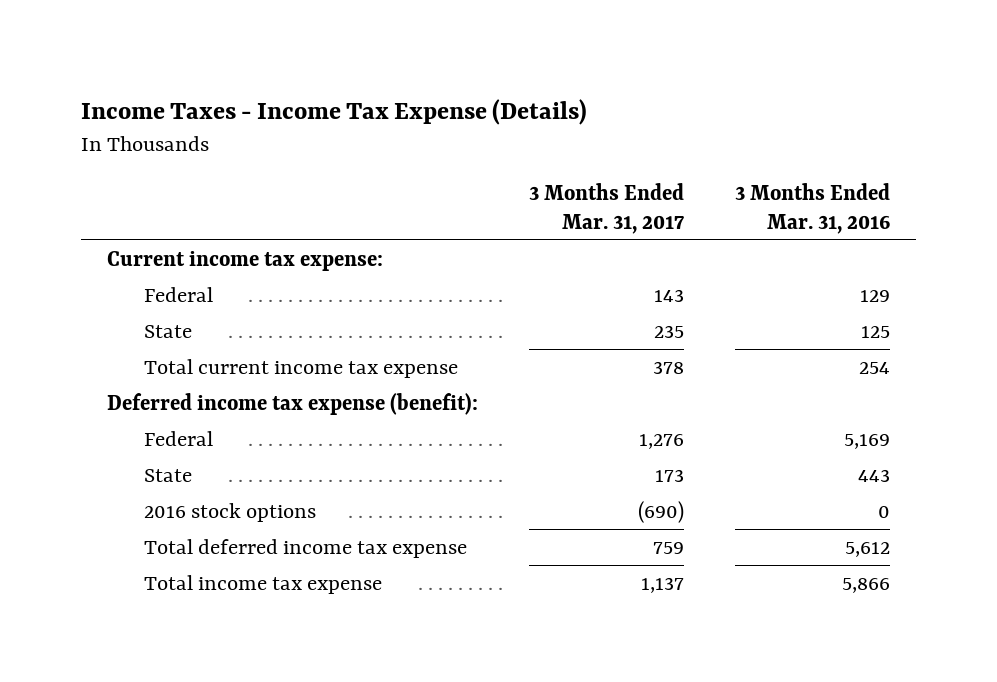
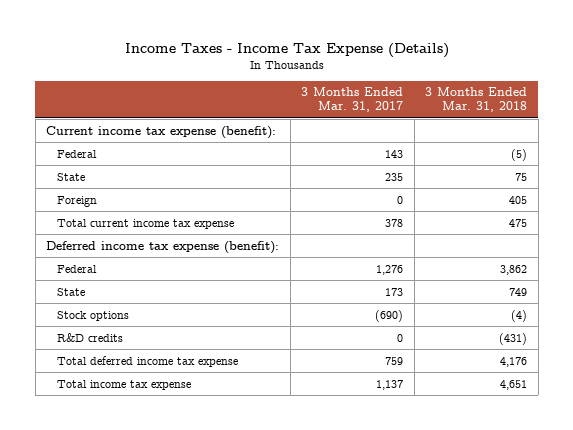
- | 3 Months Ended Mar. 31, 2017 | 3 Months Ended Mar. 31, 2016
+ | 3 Months Ended Mar. 31, 2017 | 3 Months Ended Mar. 31, 2018
- Current income tax expense:
+ Current income tax expense (benefit):
+ Foreign | 0 | 405
- 2016 stock options | (690) | 0
+ Stock options | (690) | (4)
+ R&D credits | 0 | (431)

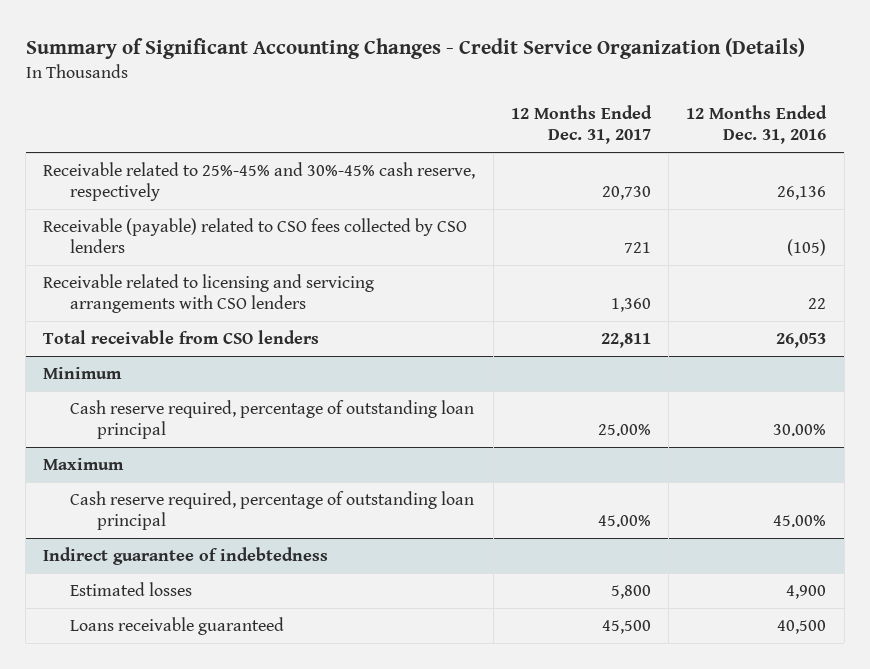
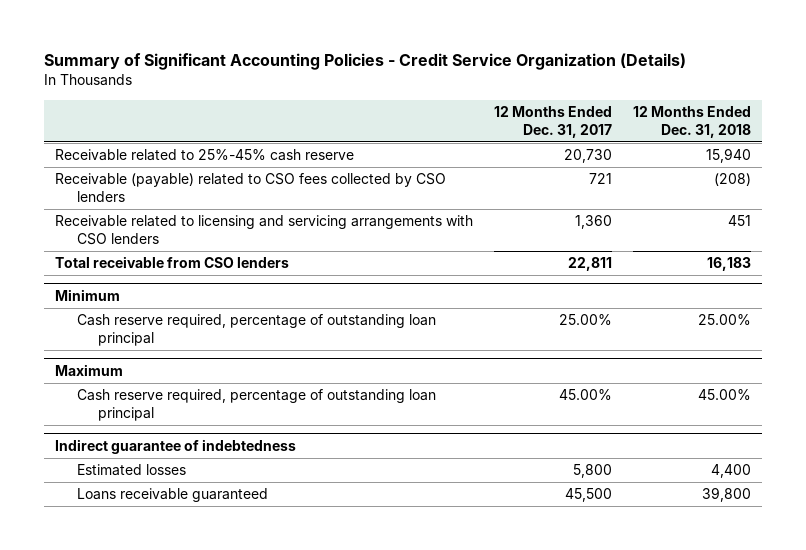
- Summary of Significant Accounting Changes - Credit Service Organization (Details)
+ Summary of Significant Accounting Policies - Credit Service Organization (Details)
- | 12 Months Ended Dec. 31, 2017 | 12 Months Ended Dec. 31, 2016
+ | 12 Months Ended Dec. 31, 2017 | 12 Months Ended Dec. 31, 2018
- Receivable related to 25%-45% and 30%-45% cash reserve, respectively | 20,730 | 26,136
+ Receivable related to 25%-45% cash reserve | 20,730 | 15,940

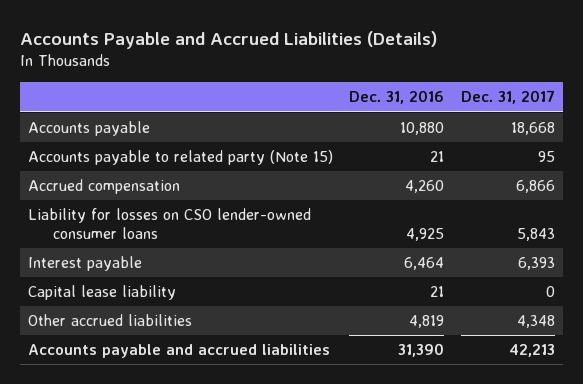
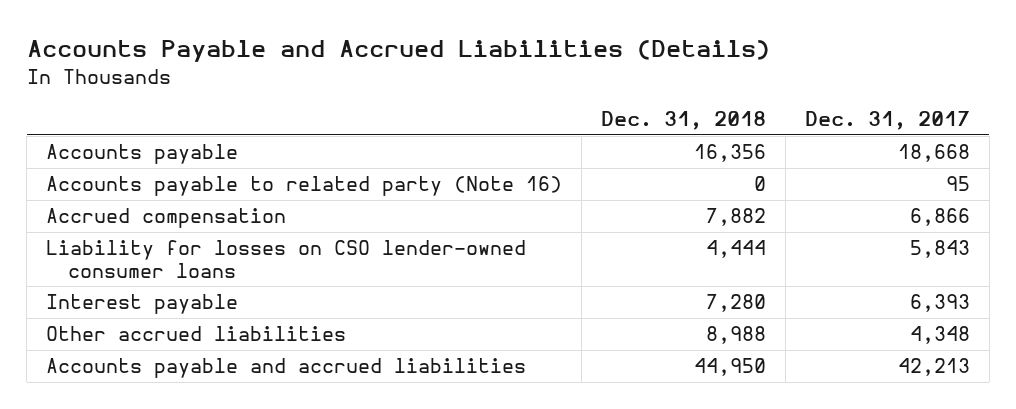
- | Dec. 31, 2016 | Dec. 31, 2017
+ | Dec. 31, 2018 | Dec. 31, 2017
- Accounts payable to related party (Note 15) | 21 | 95
+ Accounts payable to related party (Note 16) | 0 | 95
- Capital lease liability | 21 | 0

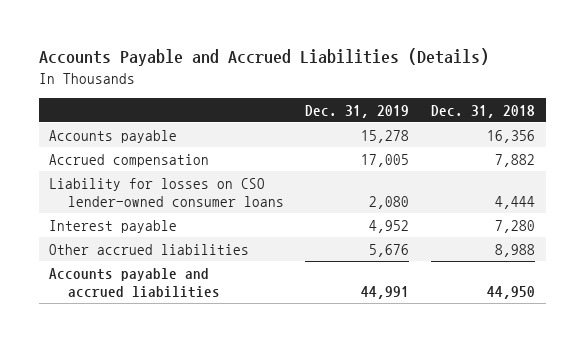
- | Dec. 31, 2018 | Dec. 31, 2017
+ | Dec. 31, 2019 | Dec. 31, 2018
- Accounts payable to related party (Note 16) | 0 | 95

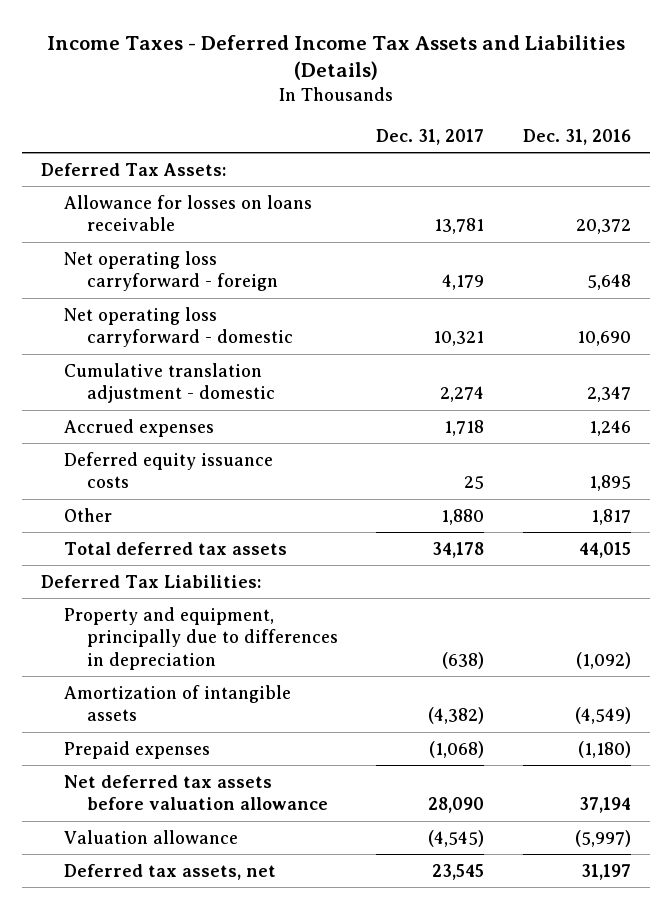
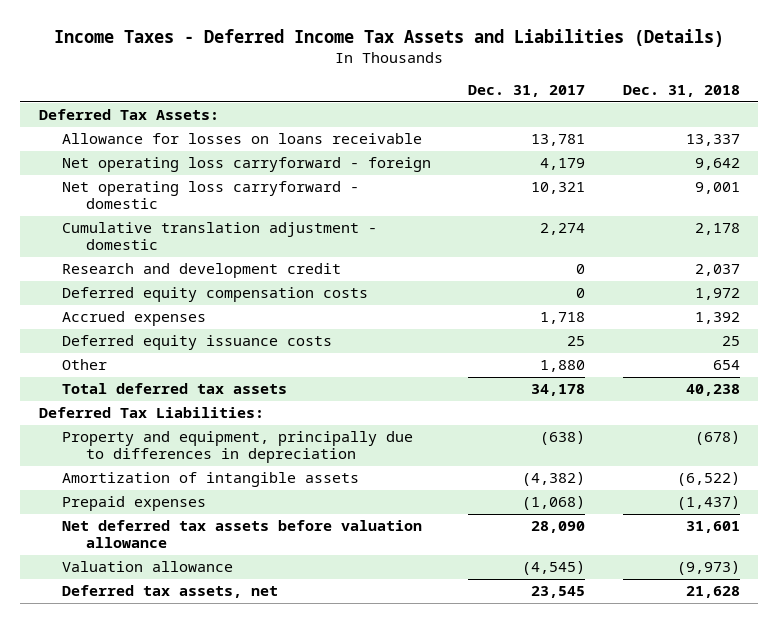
- | Dec. 31, 2017 | Dec. 31, 2016
+ | Dec. 31, 2017 | Dec. 31, 2018
+ Research and development credit | 0 | 2,037
+ Deferred equity compensation costs | 0 | 1,972

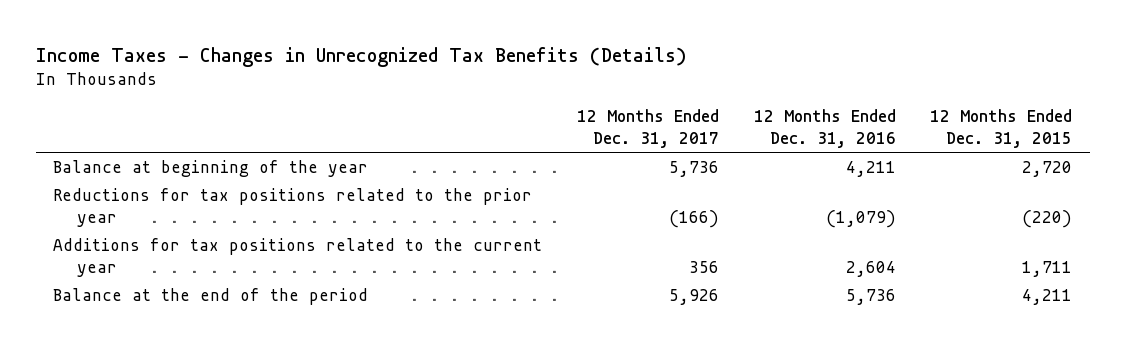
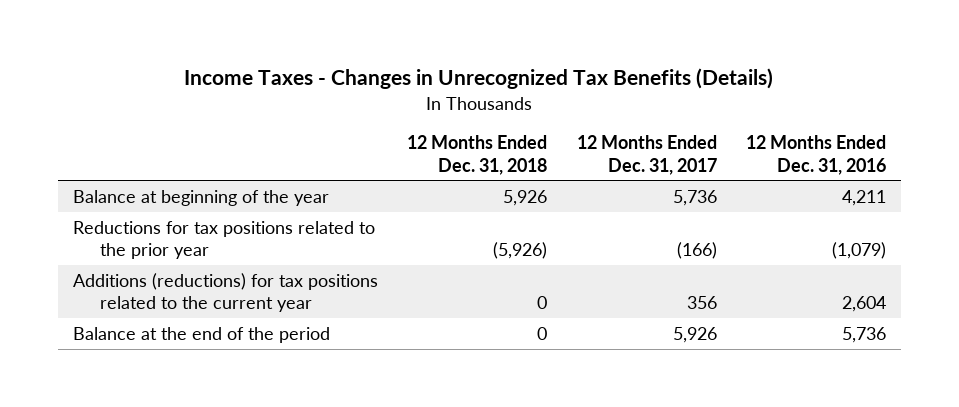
- | 12 Months Ended Dec. 31, 2017 | 12 Months Ended Dec. 31, 2016 | 12 Months Ended Dec. 31, 2015
+ | 12 Months Ended Dec. 31, 2018 | 12 Months Ended Dec. 31, 2017 | 12 Months Ended Dec. 31, 2016
- Additions for tax positions related to the current year | 356 | 2,604 | 1,711
+ Additions (reductions) for tax positions related to the current year | 0 | 356 | 2,604

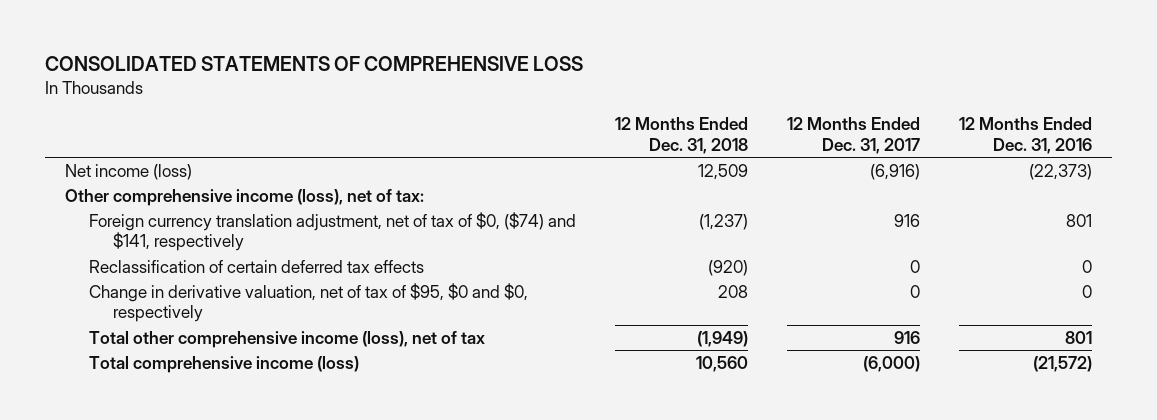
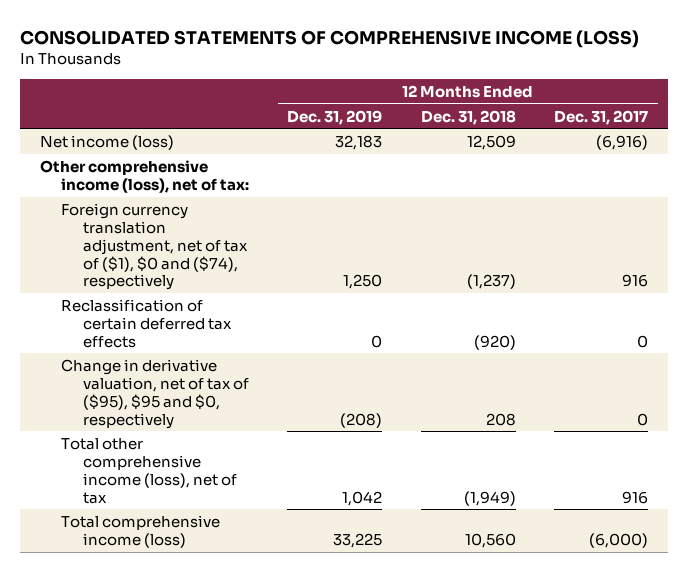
- CONSOLIDATED STATEMENTS OF COMPREHENSIVE LOSS
+ CONSOLIDATED STATEMENTS OF COMPREHENSIVE INCOME (LOSS)
- | 12 Months Ended Dec. 31, 2018 | 12 Months Ended Dec. 31, 2017 | 12 Months Ended Dec. 31, 2016
+ | 12 Months Ended Dec. 31, 2019 | 12 Months Ended Dec. 31, 2018 | 12 Months Ended Dec. 31, 2017
- Foreign currency translation adjustment, net of tax of $0, ($74) and $141, respectively | (1,237) | 916 | 801
+ Foreign currency translation adjustment, net of tax of ($1), $0 and ($74), respectively | 1,250 | (1,237) | 916
- Change in derivative valuation, net of tax of $95, $0 and $0, respectively | 208 | 0 | 0
+ Change in derivative valuation, net of tax of ($95), $95 and $0, respectively | (208) | 208 | 0

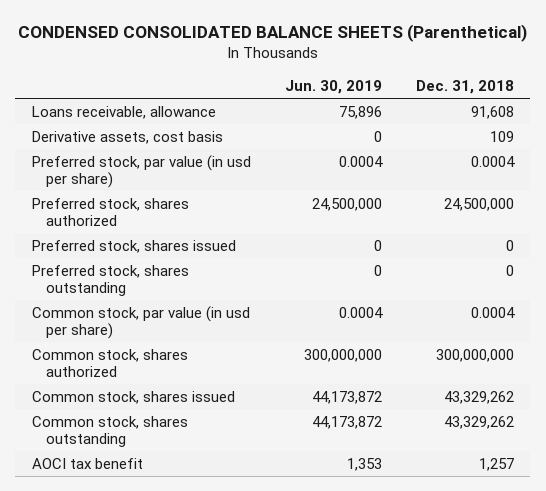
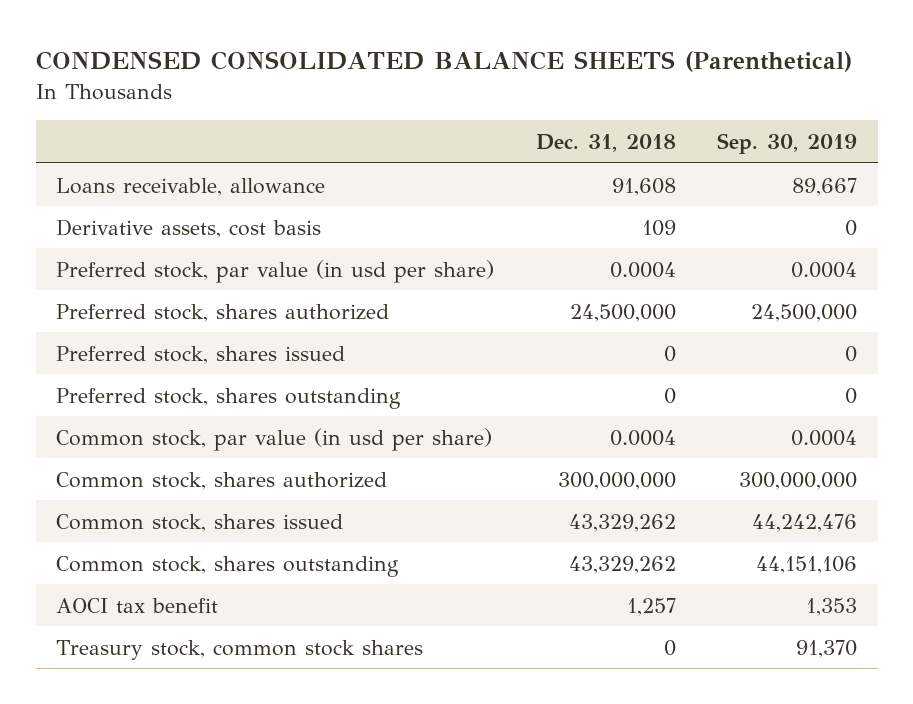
- | Jun. 30, 2019 | Dec. 31, 2018
+ | Dec. 31, 2018 | Sep. 30, 2019
+ Treasury stock, common stock shares | 0 | 91,370

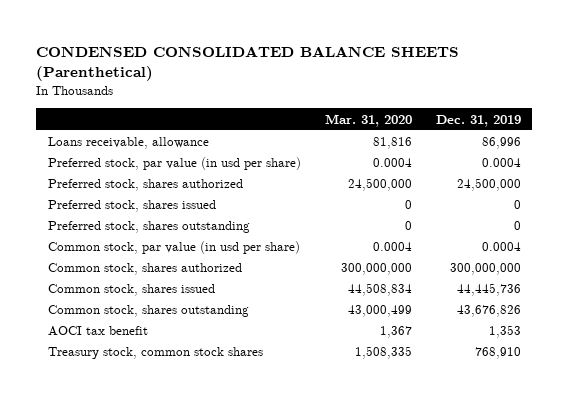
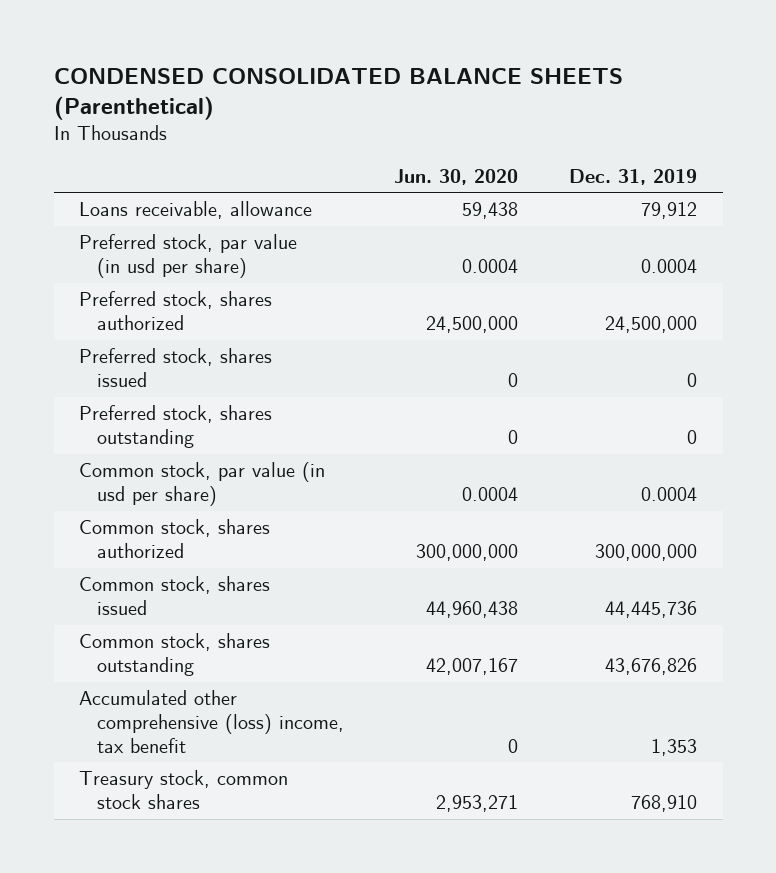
- | Mar. 31, 2020 | Dec. 31, 2019
+ | Jun. 30, 2020 | Dec. 31, 2019
- Loans receivable, allowance | 81,816 | 86,996
+ Loans receivable, allowance | 59,438 | 79,912
- AOCI tax benefit | 1,367 | 1,353
+ Accumulated other comprehensive (loss) income, tax benefit | 0 | 1,353

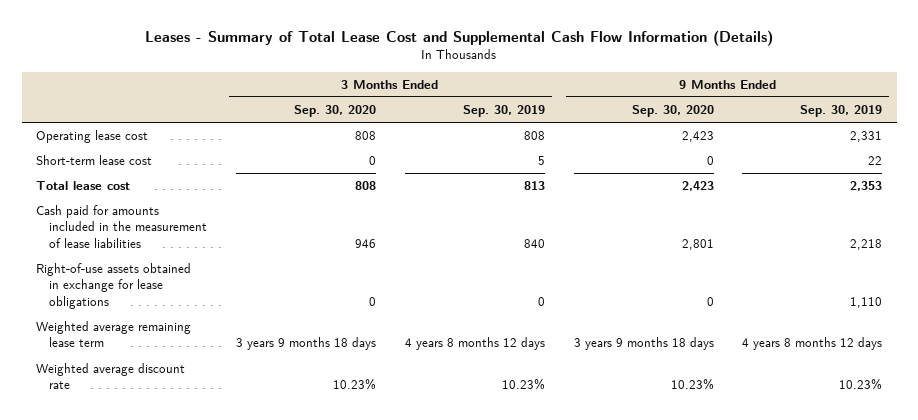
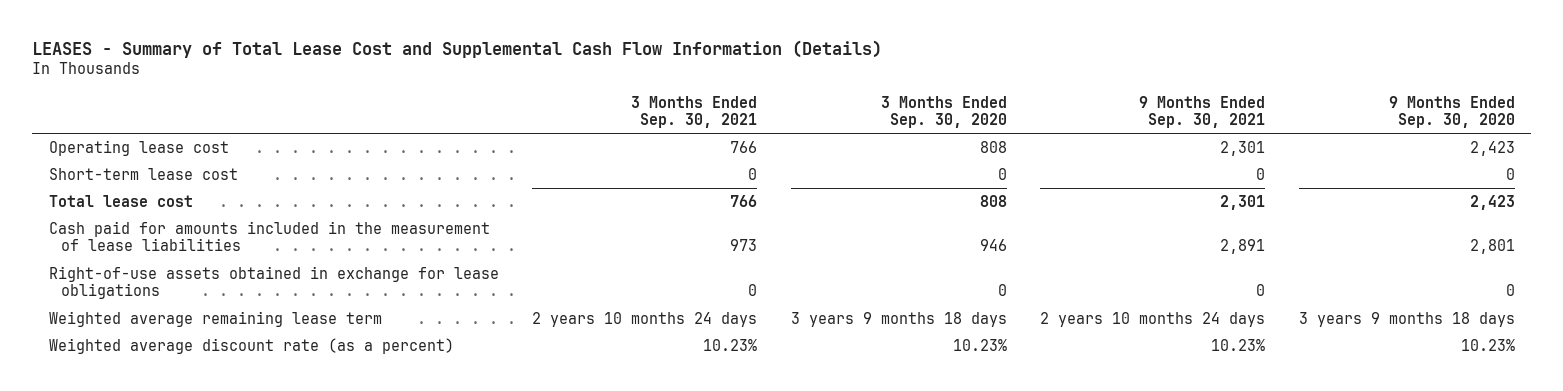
- Leases - Summary of Total Lease Cost and Supplemental Cash Flow Information (Details)
+ LEASES - Summary of Total Lease Cost and Supplemental Cash Flow Information (Details)
- | 3 Months Ended Sep. 30, 2020 | 3 Months Ended Sep. 30, 2019 | 9 Months Ended Sep. 30, 2020 | 9 Months Ended Sep. 30, 2019
+ | 3 Months Ended Sep. 30, 2021 | 3 Months Ended Sep. 30, 2020 | 9 Months Ended Sep. 30, 2021 | 9 Months Ended Sep. 30, 2020
- Weighted average discount rate | 10.23% | 10.23% | 10.23% | 10.23%
+ Weighted average discount rate (as a percent) | 10.23% | 10.23% | 10.23% | 10.23%

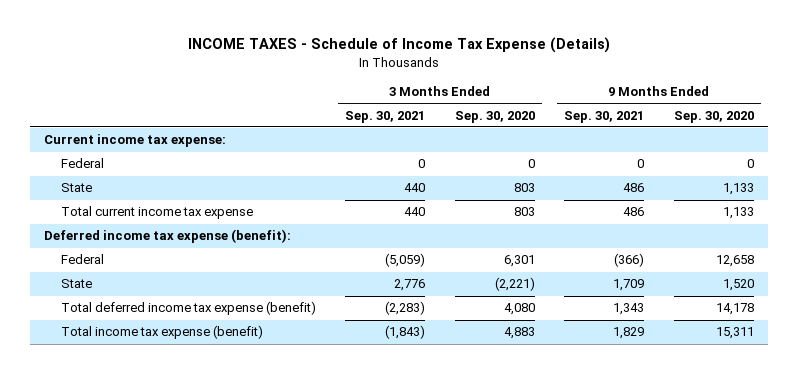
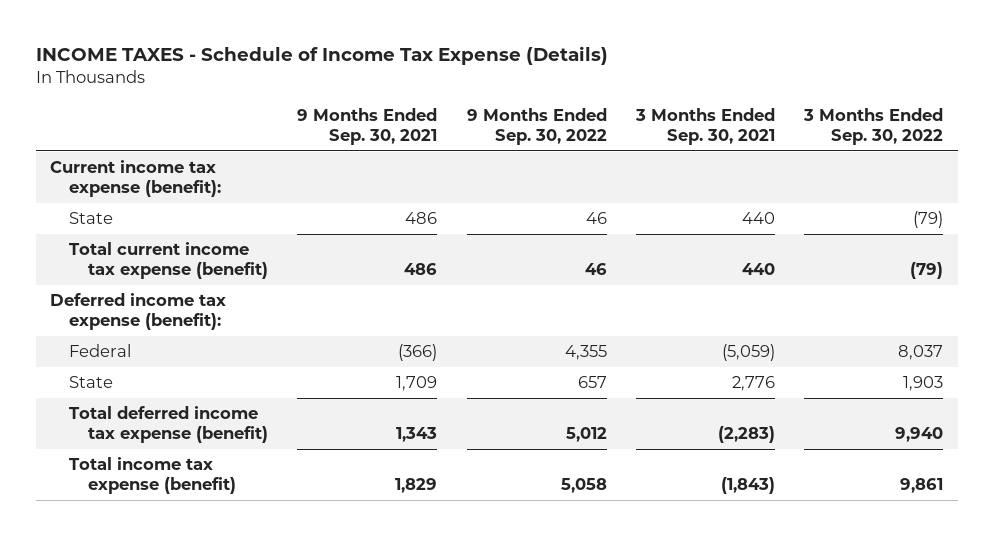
- | 3 Months Ended Sep. 30, 2021 | 3 Months Ended Sep. 30, 2020 | 9 Months Ended Sep. 30, 2021 | 9 Months Ended Sep. 30, 2020
+ | 9 Months Ended Sep. 30, 2021 | 9 Months Ended Sep. 30, 2022 | 3 Months Ended Sep. 30, 2021 | 3 Months Ended Sep. 30, 2022
- Current income tax expense:
- Federal | 0 | 0 | 0 | 0
+ Current income tax expense (benefit):
- Total current income tax expense | 440 | 803 | 486 | 1,133
+ Total current income tax expense (benefit) | 486 | 46 | 440 | (79)

